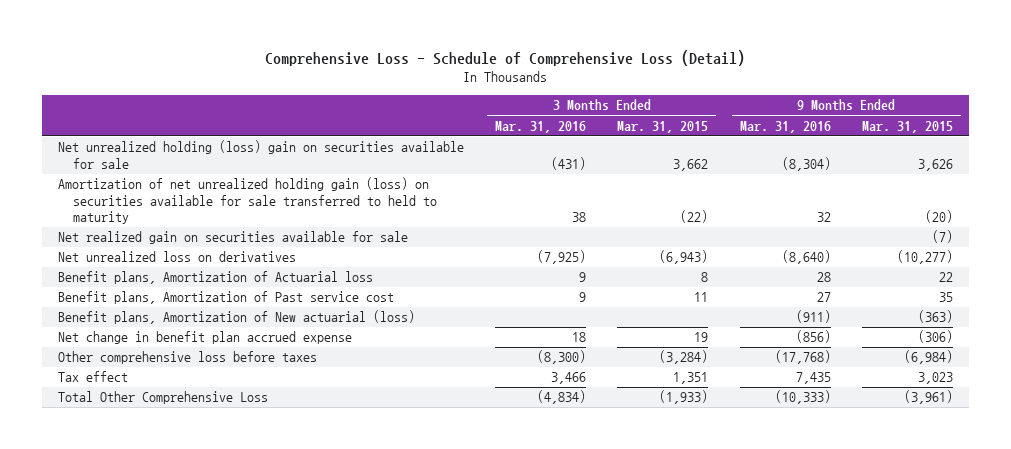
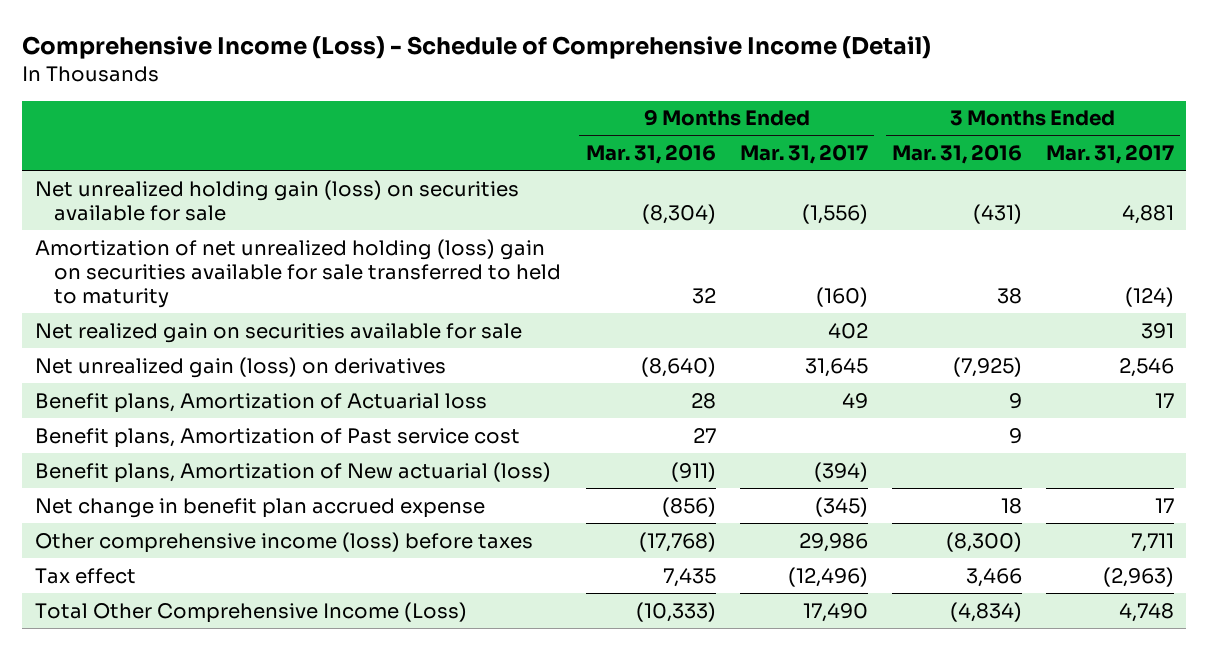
- Comprehensive Loss - Schedule of Comprehensive Loss (Detail)
+ Comprehensive Income (Loss) - Schedule of Comprehensive Income (Detail)
- | 3 Months Ended Mar. 31, 2016 | 3 Months Ended Mar. 31, 2015 | 9 Months Ended Mar. 31, 2016 | 9 Months Ended Mar. 31, 2015
+ | 9 Months Ended Mar. 31, 2016 | 9 Months Ended Mar. 31, 2017 | 3 Months Ended Mar. 31, 2016 | 3 Months Ended Mar. 31, 2017
- Net unrealized holding (loss) gain on securities available for sale | (431) | 3,662 | (8,304) | 3,626
- Amortization of net unrealized holding gain (loss) on securities available for sale transferred to held to maturity | 38 | (22) | 32 | (20)
+ Net unrealized holding gain (loss) on securities available for sale | (8,304) | (1,556) | (431) | 4,881
+ Amortization of net unrealized holding (loss) gain on securities available for sale transferred to held to maturity | 32 | (160) | 38 | (124)
- Net unrealized loss on derivatives | (7,925) | (6,943) | (8,640) | (10,277)
+ Net unrealized gain (loss) on derivatives | (8,640) | 31,645 | (7,925) | 2,546
- Other comprehensive loss before taxes | (8,300) | (3,284) | (17,768) | (6,984)
+ Other comprehensive income (loss) before taxes | (17,768) | 29,986 | (8,300) | 7,711
- Total Other Comprehensive Loss | (4,834) | (1,933) | (10,333) | (3,961)
+ Total Other Comprehensive Income (Loss) | (10,333) | 17,490 | (4,834) | 4,748

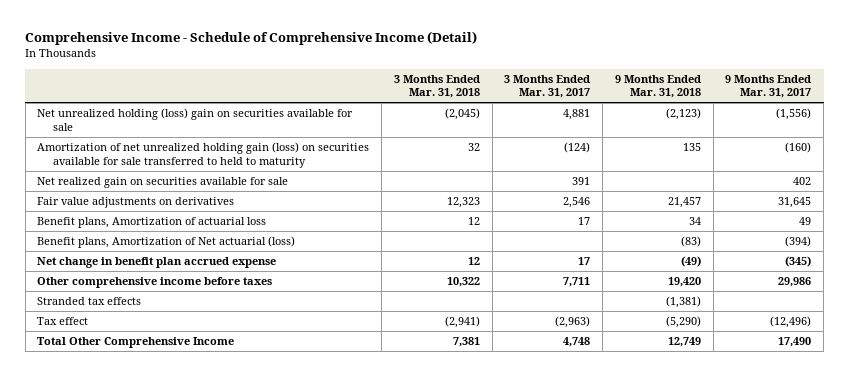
- Comprehensive Income (Loss) - Schedule of Comprehensive Income (Detail)
+ Comprehensive Income - Schedule of Comprehensive Income (Detail)
- | 9 Months Ended Mar. 31, 2016 | 9 Months Ended Mar. 31, 2017 | 3 Months Ended Mar. 31, 2016 | 3 Months Ended Mar. 31, 2017
+ | 3 Months Ended Mar. 31, 2018 | 3 Months Ended Mar. 31, 2017 | 9 Months Ended Mar. 31, 2018 | 9 Months Ended Mar. 31, 2017
- Net unrealized holding gain (loss) on securities available for sale | (8,304) | (1,556) | (431) | 4,881
- Amortization of net unrealized holding (loss) gain on securities available for sale transferred to held to maturity | 32 | (160) | 38 | (124)
+ Net unrealized holding (loss) gain on securities available for sale | (2,045) | 4,881 | (2,123) | (1,556)
+ Amortization of net unrealized holding gain (loss) on securities available for sale transferred to held to maturity | 32 | (124) | 135 | (160)
- Net unrealized gain (loss) on derivatives | (8,640) | 31,645 | (7,925) | 2,546
- Benefit plans, Amortization of Actuarial loss | 28 | 49 | 9 | 17
- Benefit plans, Amortization of Past service cost | 27 | | 9 |
- Benefit plans, Amortization of New actuarial (loss) | (911) | (394) | |
+ Fair value adjustments on derivatives | 12,323 | 2,546 | 21,457 | 31,645
+ Benefit plans, Amortization of actuarial loss | 12 | 17 | 34 | 49
+ Benefit plans, Amortization of Net actuarial (loss) | | | (83) | (394)
- Other comprehensive income (loss) before taxes | (17,768) | 29,986 | (8,300) | 7,711
+ Other comprehensive income before taxes | 10,322 | 7,711 | 19,420 | 29,986
+ Stranded tax effects | | | (1,381) |
- Total Other Comprehensive Income (Loss) | (10,333) | 17,490 | (4,834) | 4,748
+ Total Other Comprehensive Income | 7,381 | 4,748 | 12,749 | 17,490

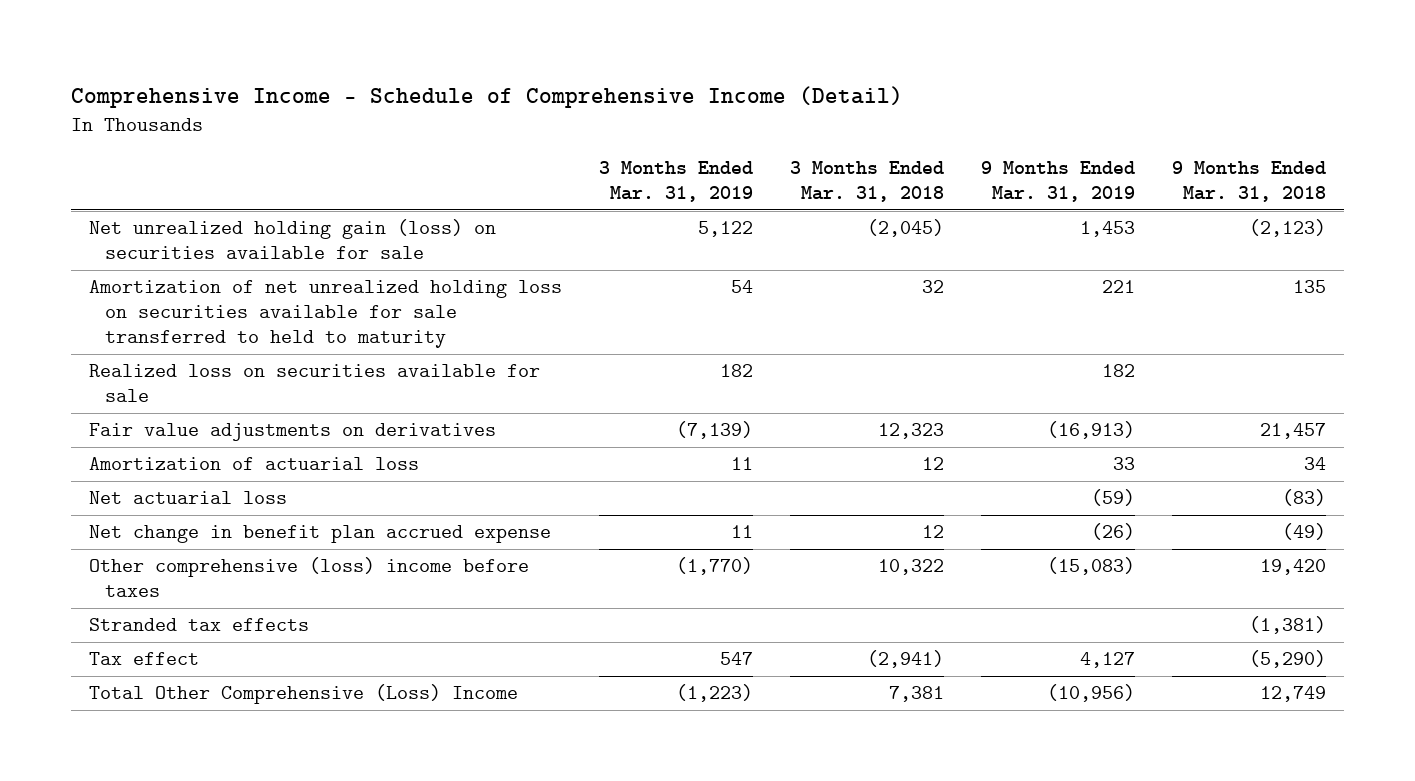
- | 3 Months Ended Mar. 31, 2018 | 3 Months Ended Mar. 31, 2017 | 9 Months Ended Mar. 31, 2018 | 9 Months Ended Mar. 31, 2017
+ | 3 Months Ended Mar. 31, 2019 | 3 Months Ended Mar. 31, 2018 | 9 Months Ended Mar. 31, 2019 | 9 Months Ended Mar. 31, 2018
- Net unrealized holding (loss) gain on securities available for sale | (2,045) | 4,881 | (2,123) | (1,556)
- Amortization of net unrealized holding gain (loss) on securities available for sale transferred to held to maturity | 32 | (124) | 135 | (160)
- Net realized gain on securities available for sale | | 391 | | 402
+ Net unrealized holding gain (loss) on securities available for sale | 5,122 | (2,045) | 1,453 | (2,123)
+ Amortization of net unrealized holding loss on securities available for sale transferred to held to maturity | 54 | 32 | 221 | 135
+ Realized loss on securities available for sale | 182 | | 182 |
- Benefit plans, Amortization of actuarial loss | 12 | 17 | 34 | 49
- Benefit plans, Amortization of Net actuarial (loss) | | | (83) | (394)
+ Amortization of actuarial loss | 11 | 12 | 33 | 34
+ Net actuarial loss | | | (59) | (83)
- Other comprehensive income before taxes | 10,322 | 7,711 | 19,420 | 29,986
+ Other comprehensive (loss) income before taxes | (1,770) | 10,322 | (15,083) | 19,420
- Total Other Comprehensive Income | 7,381 | 4,748 | 12,749 | 17,490
+ Total Other Comprehensive (Loss) Income | (1,223) | 7,381 | (10,956) | 12,749

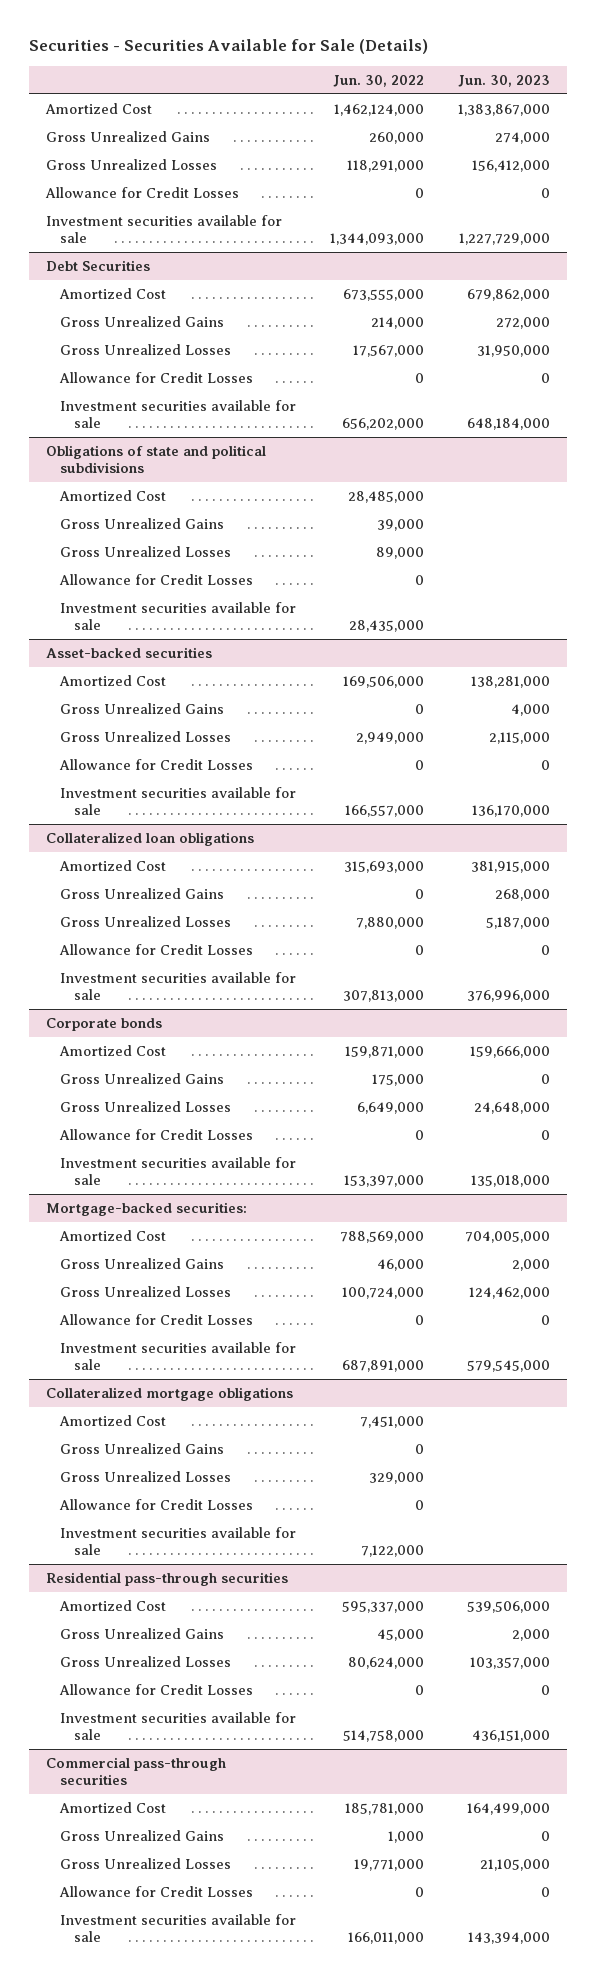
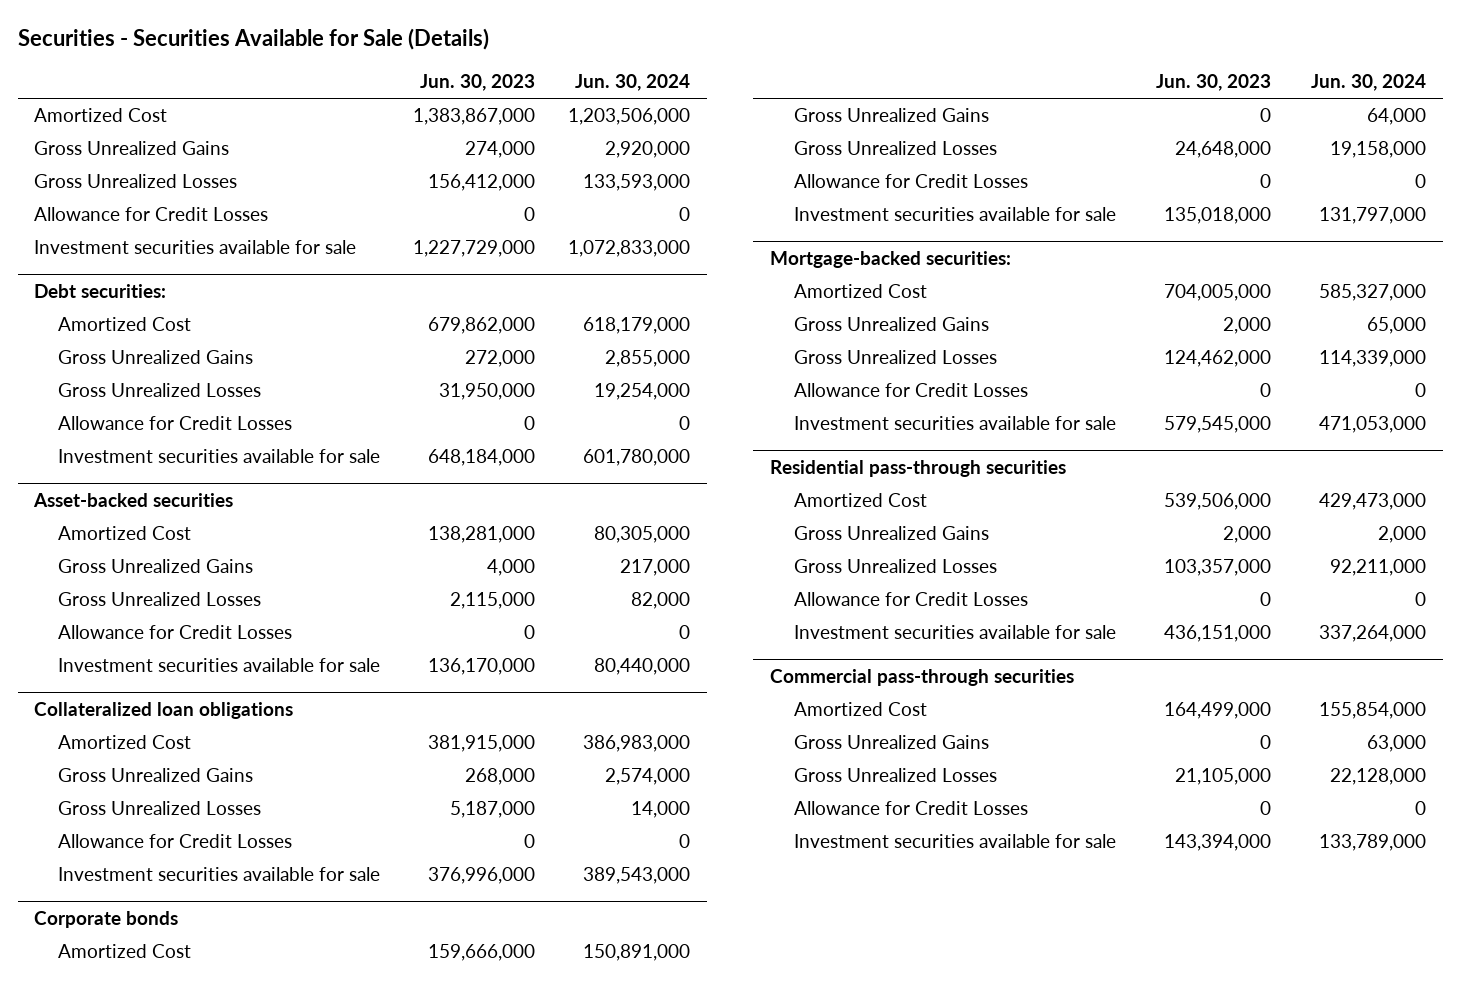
- | Jun. 30, 2022 | Jun. 30, 2023
+ | Jun. 30, 2023 | Jun. 30, 2024
- Debt Securities
+ Debt securities:
- Obligations of state and political subdivisions
- Amortized Cost | 28,485,000 |
- Gross Unrealized Gains | 39,000 |
- Gross Unrealized Losses | 89,000 |
- Allowance for Credit Losses | 0 |
- Investment securities available for sale | 28,435,000 |
- Collateralized mortgage obligations
- Amortized Cost | 7,451,000 |
- Gross Unrealized Gains | 0 |
- Gross Unrealized Losses | 329,000 |
- Allowance for Credit Losses | 0 |
- Investment securities available for sale | 7,122,000 |

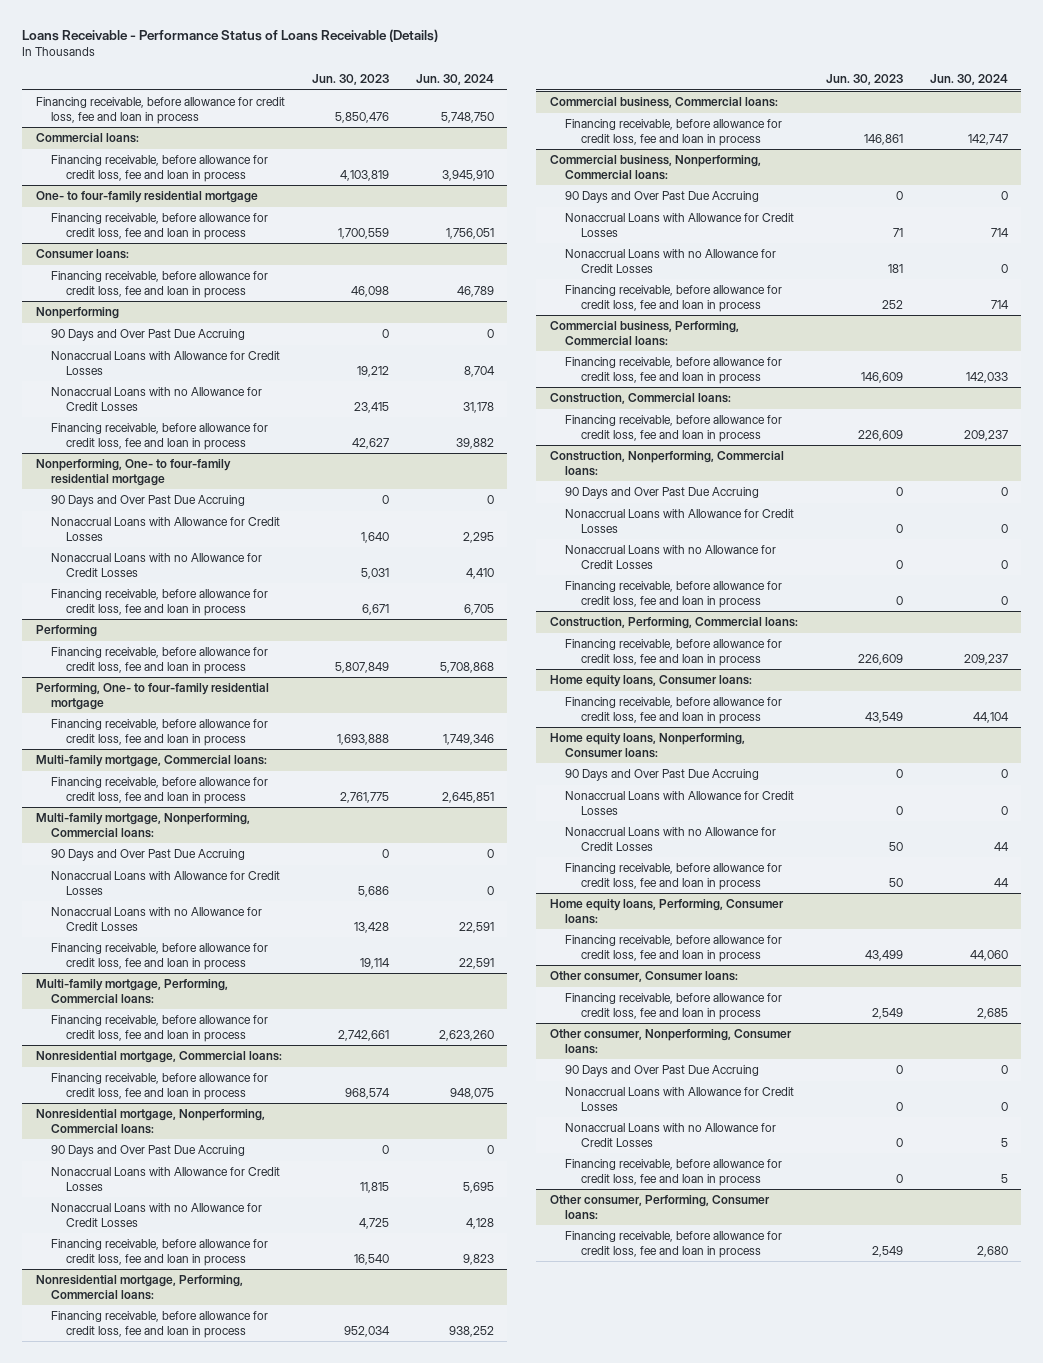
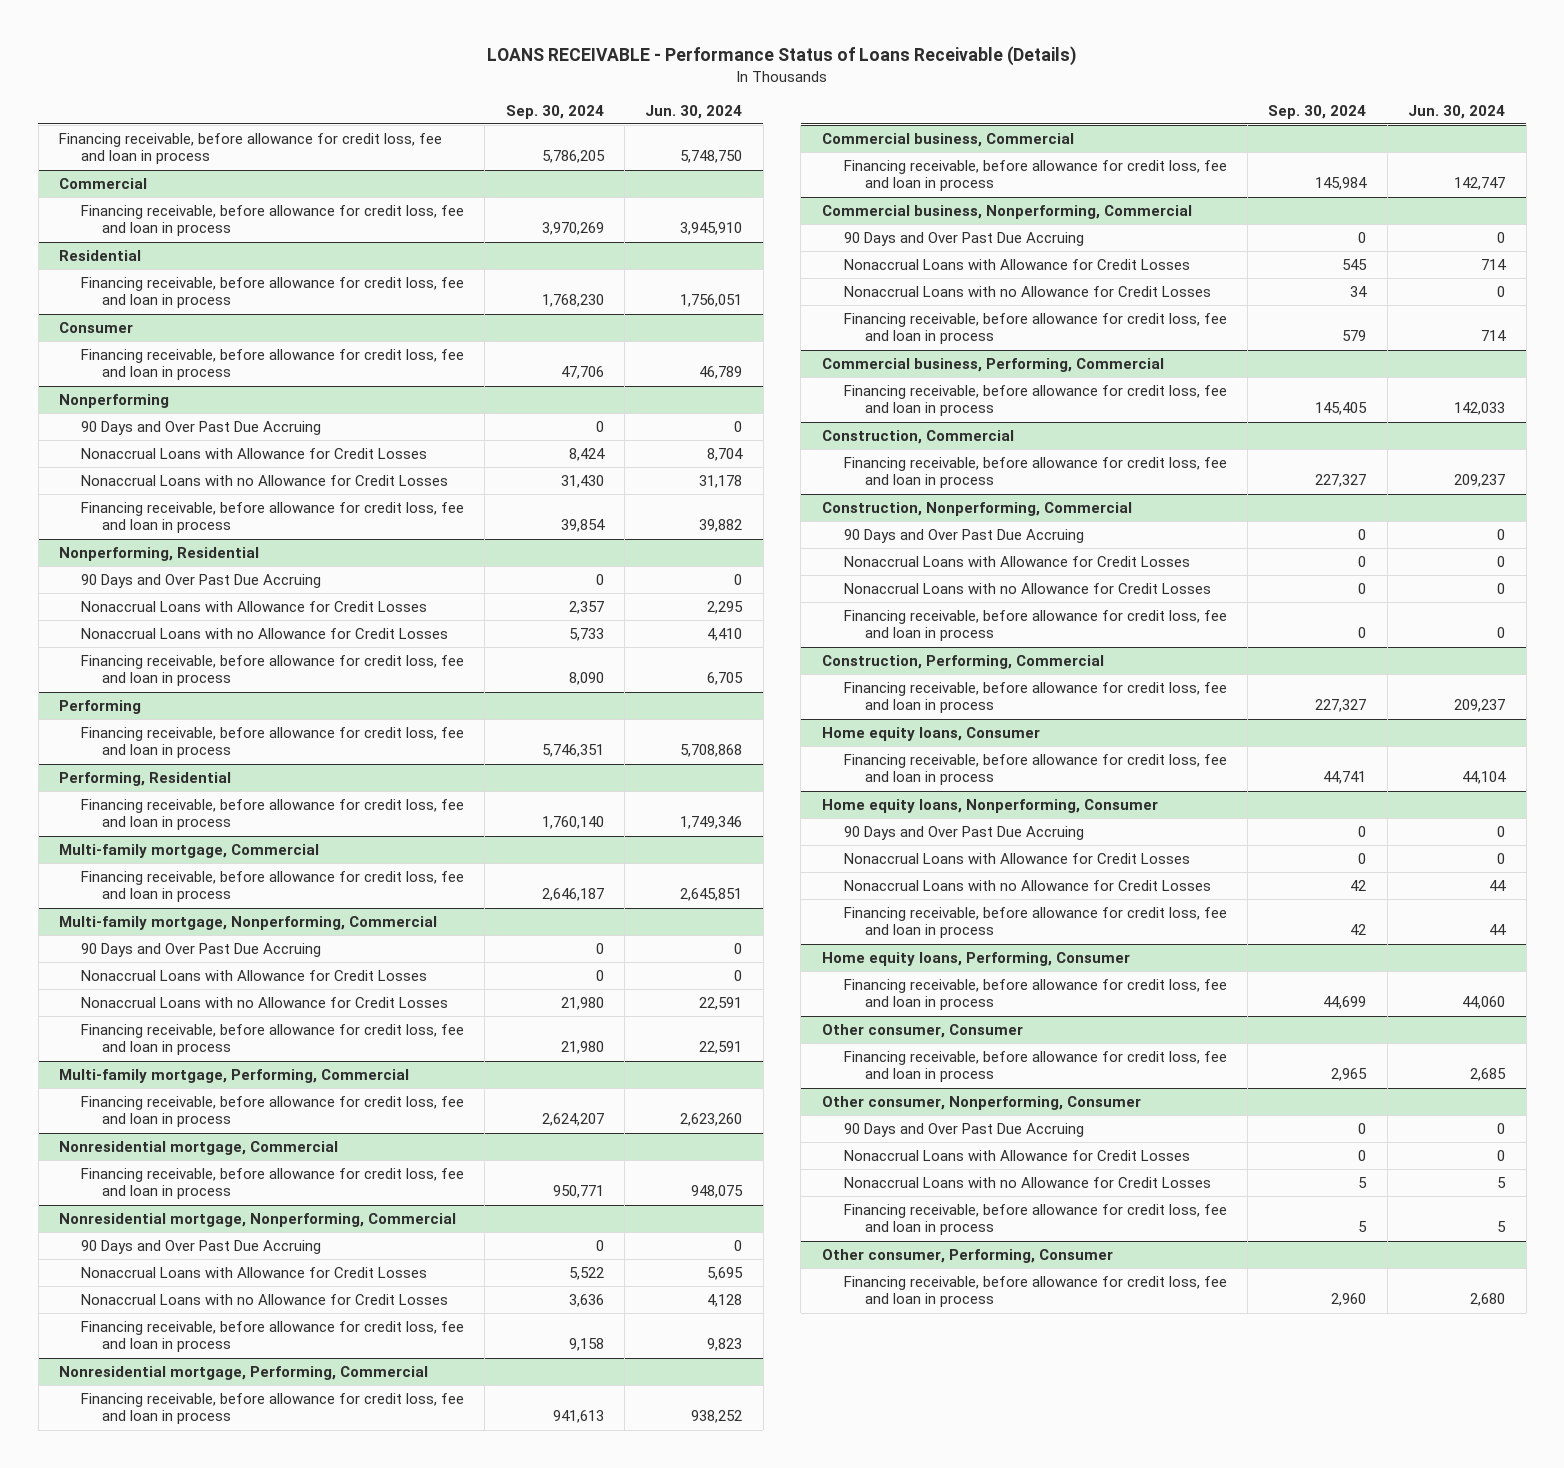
- Loans Receivable - Performance Status of Loans Receivable (Details)
+ LOANS RECEIVABLE - Performance Status of Loans Receivable (Details)
- | Jun. 30, 2023 | Jun. 30, 2024
+ | Sep. 30, 2024 | Jun. 30, 2024
- Commercial loans:
+ Commercial
- One- to four-family residential mortgage
+ Residential
- Consumer loans:
+ Consumer
- Nonperforming, One- to four-family residential mortgage
+ Nonperforming, Residential
- Performing, One- to four-family residential mortgage
+ Performing, Residential
- Multi-family mortgage, Commercial loans:
+ Multi-family mortgage, Commercial
- Multi-family mortgage, Nonperforming, Commercial loans:
+ Multi-family mortgage, Nonperforming, Commercial
- Multi-family mortgage, Performing, Commercial loans:
+ Multi-family mortgage, Performing, Commercial
- Nonresidential mortgage, Commercial loans:
+ Nonresidential mortgage, Commercial
- Nonresidential mortgage, Nonperforming, Commercial loans:
+ Nonresidential mortgage, Nonperforming, Commercial
- Nonresidential mortgage, Performing, Commercial loans:
+ Nonresidential mortgage, Performing, Commercial
- Commercial business, Commercial loans:
+ Commercial business, Commercial
- Commercial business, Nonperforming, Commercial loans:
+ Commercial business, Nonperforming, Commercial
- Commercial business, Performing, Commercial loans:
+ Commercial business, Performing, Commercial
- Construction, Commercial loans:
+ Construction, Commercial
- Construction, Nonperforming, Commercial loans:
+ Construction, Nonperforming, Commercial
- Construction, Performing, Commercial loans:
+ Construction, Performing, Commercial
- Home equity loans, Consumer loans:
+ Home equity loans, Consumer
- Home equity loans, Nonperforming, Consumer loans:
+ Home equity loans, Nonperforming, Consumer
- Home equity loans, Performing, Consumer loans:
+ Home equity loans, Performing, Consumer
- Other consumer, Consumer loans:
+ Other consumer, Consumer
- Other consumer, Nonperforming, Consumer loans:
+ Other consumer, Nonperforming, Consumer
- Other consumer, Performing, Consumer loans:
+ Other consumer, Performing, Consumer

